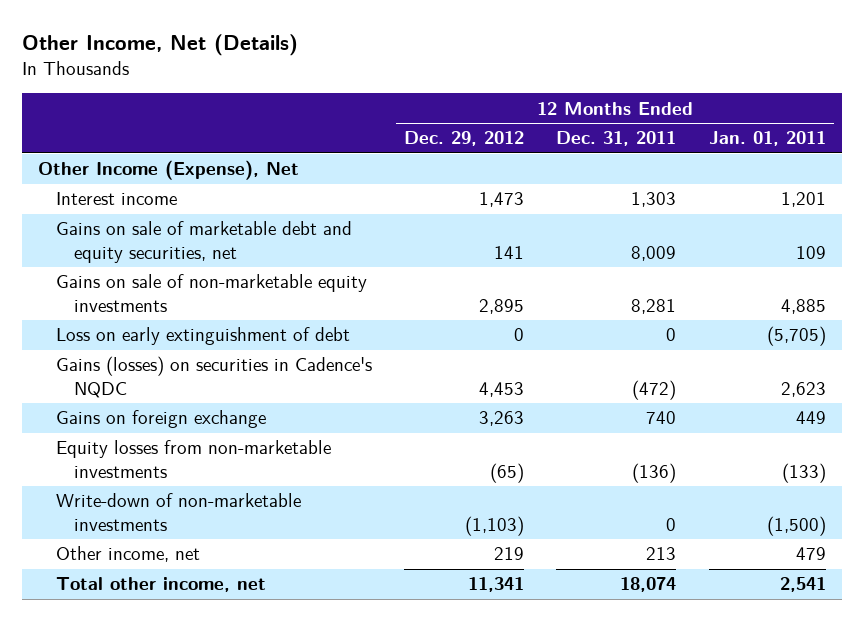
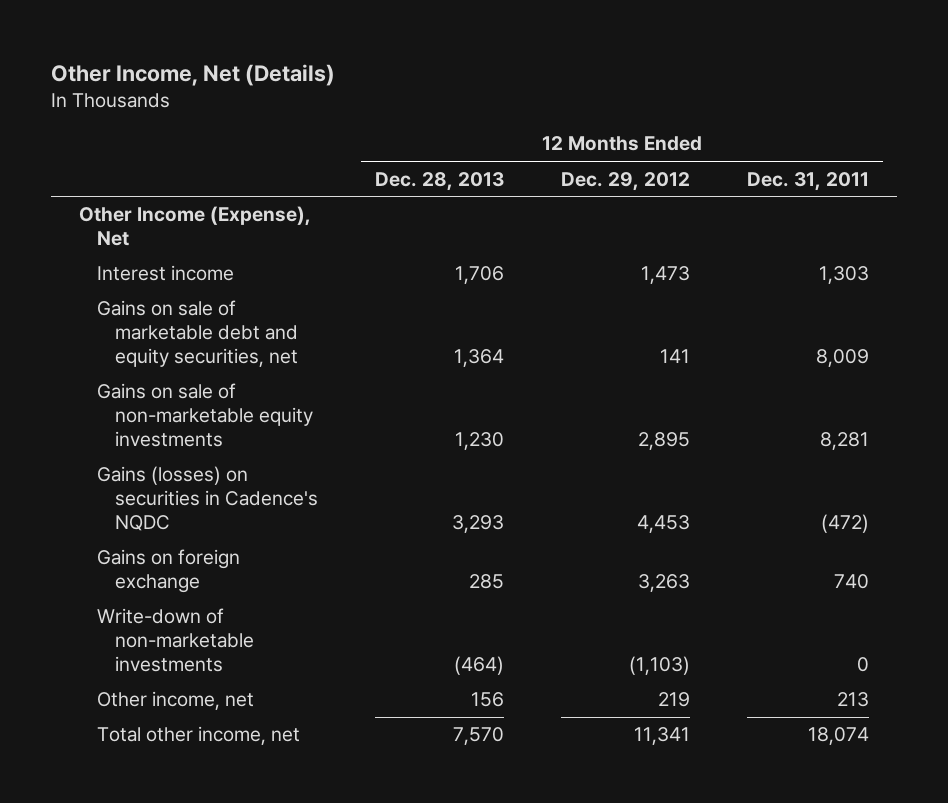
- | 12 Months Ended Dec. 29, 2012 | 12 Months Ended Dec. 31, 2011 | 12 Months Ended Jan. 01, 2011
+ | 12 Months Ended Dec. 28, 2013 | 12 Months Ended Dec. 29, 2012 | 12 Months Ended Dec. 31, 2011
- Loss on early extinguishment of debt | 0 | 0 | (5,705)
- Equity losses from non-marketable investments | (65) | (136) | (133)

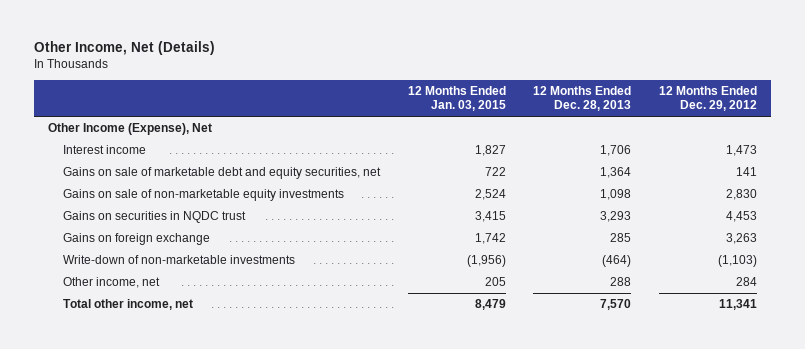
- | 12 Months Ended Dec. 28, 2013 | 12 Months Ended Dec. 29, 2012 | 12 Months Ended Dec. 31, 2011
+ | 12 Months Ended Jan. 03, 2015 | 12 Months Ended Dec. 28, 2013 | 12 Months Ended Dec. 29, 2012
- Gains on sale of non-marketable equity investments | 1,230 | 2,895 | 8,281
- Gains (losses) on securities in Cadence's NQDC | 3,293 | 4,453 | (472)
+ Gains on sale of non-marketable equity investments | 2,524 | 1,098 | 2,830
+ Gains on securities in NQDC trust | 3,415 | 3,293 | 4,453
- Other income, net | 156 | 219 | 213
+ Other income, net | 205 | 288 | 284

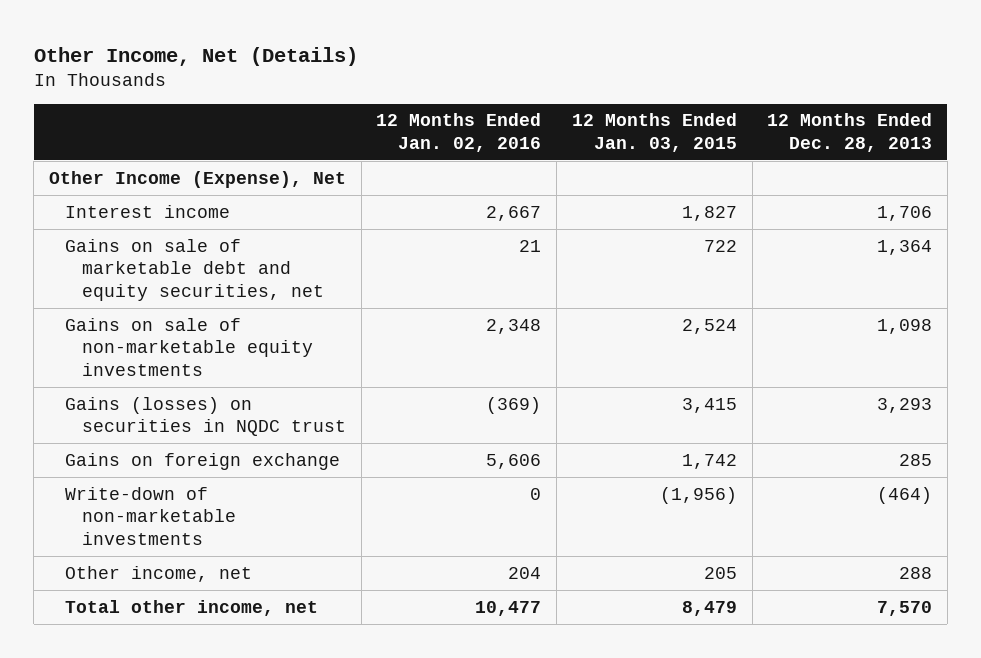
- | 12 Months Ended Jan. 03, 2015 | 12 Months Ended Dec. 28, 2013 | 12 Months Ended Dec. 29, 2012
+ | 12 Months Ended Jan. 02, 2016 | 12 Months Ended Jan. 03, 2015 | 12 Months Ended Dec. 28, 2013
- Gains on securities in NQDC trust | 3,415 | 3,293 | 4,453
+ Gains (losses) on securities in NQDC trust | (369) | 3,415 | 3,293

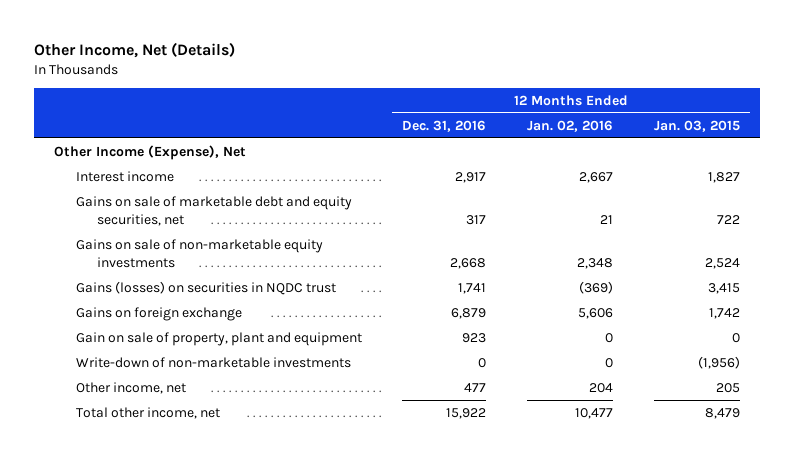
- | 12 Months Ended Jan. 02, 2016 | 12 Months Ended Jan. 03, 2015 | 12 Months Ended Dec. 28, 2013
+ | 12 Months Ended Dec. 31, 2016 | 12 Months Ended Jan. 02, 2016 | 12 Months Ended Jan. 03, 2015
+ Gain on sale of property, plant and equipment | 923 | 0 | 0

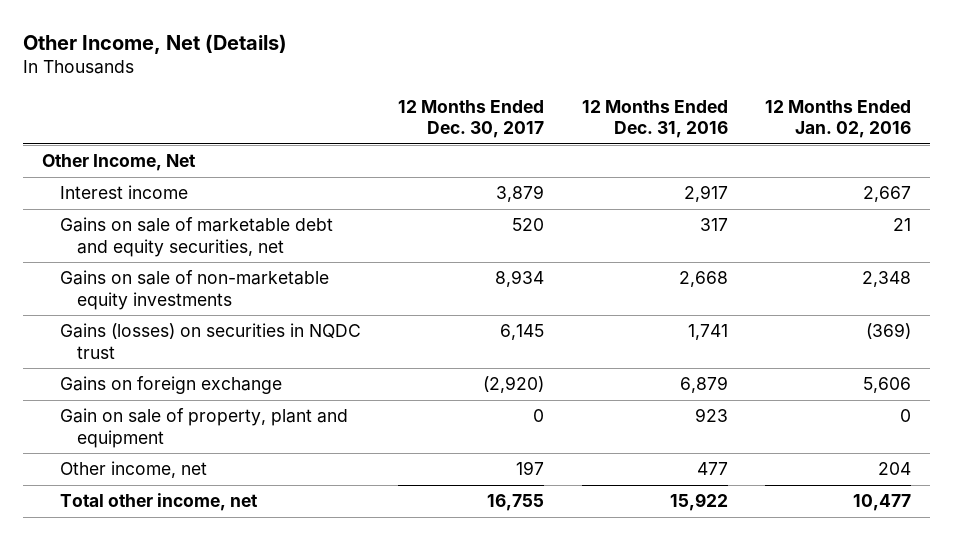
- | 12 Months Ended Dec. 31, 2016 | 12 Months Ended Jan. 02, 2016 | 12 Months Ended Jan. 03, 2015
+ | 12 Months Ended Dec. 30, 2017 | 12 Months Ended Dec. 31, 2016 | 12 Months Ended Jan. 02, 2016
- Other Income (Expense), Net
+ Other Income, Net
- Write-down of non-marketable investments | 0 | 0 | (1,956)

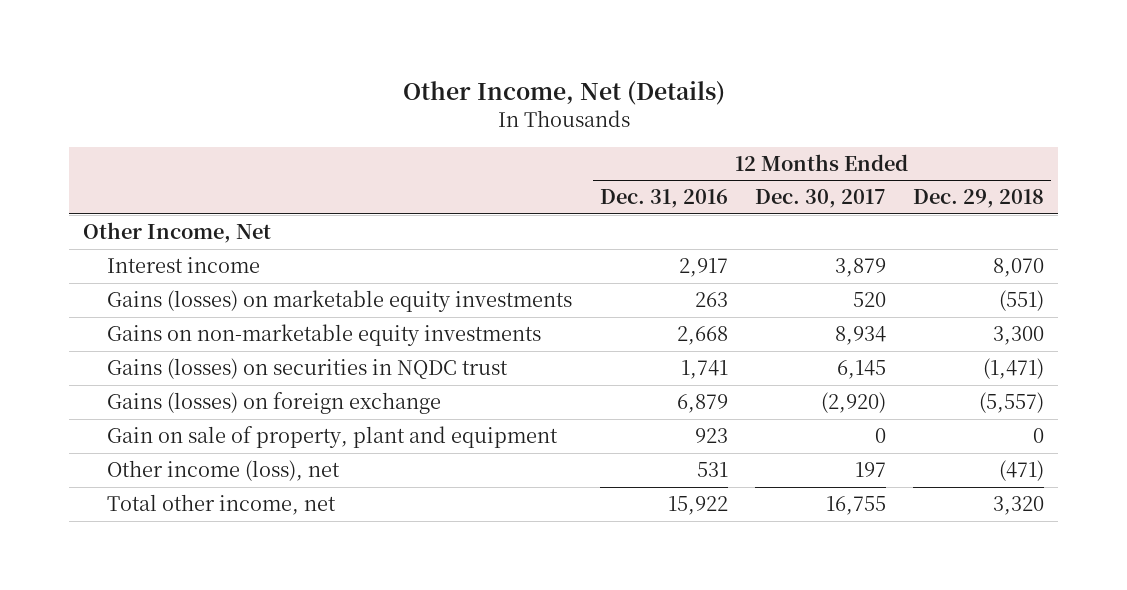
- | 12 Months Ended Dec. 30, 2017 | 12 Months Ended Dec. 31, 2016 | 12 Months Ended Jan. 02, 2016
+ | 12 Months Ended Dec. 31, 2016 | 12 Months Ended Dec. 30, 2017 | 12 Months Ended Dec. 29, 2018
- Gains on sale of marketable debt and equity securities, net | 520 | 317 | 21
- Gains on sale of non-marketable equity investments | 8,934 | 2,668 | 2,348
+ Gains (losses) on marketable equity investments | 263 | 520 | (551)
+ Gains on non-marketable equity investments | 2,668 | 8,934 | 3,300
- Gains on foreign exchange | (2,920) | 6,879 | 5,606
+ Gains (losses) on foreign exchange | 6,879 | (2,920) | (5,557)
- Other income, net | 197 | 477 | 204
+ Other income (loss), net | 531 | 197 | (471)

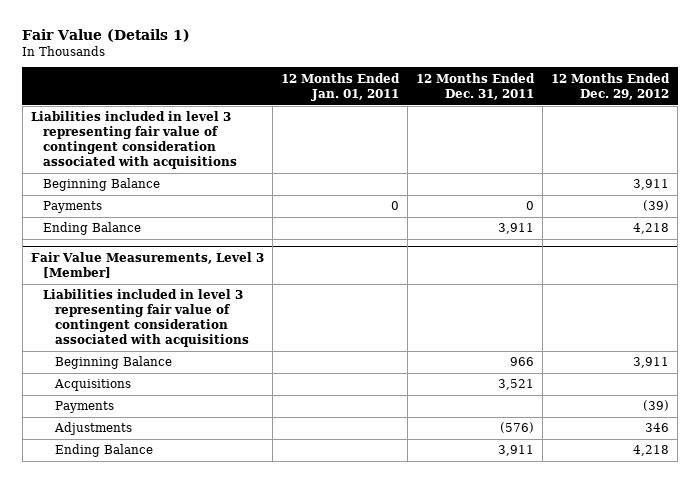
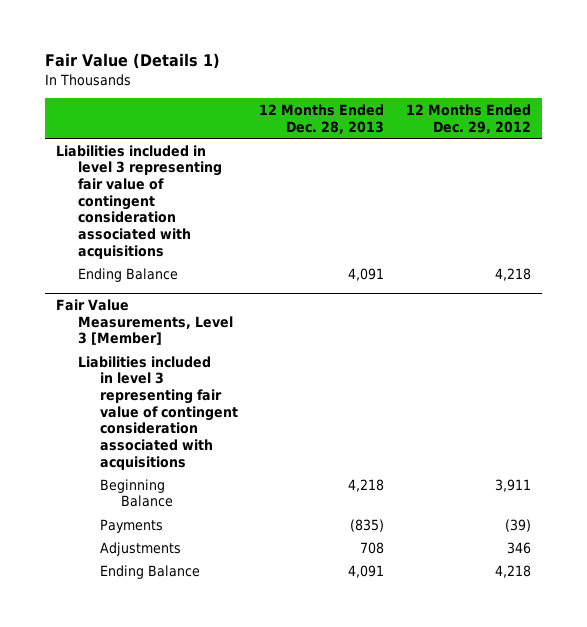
- | 12 Months Ended Jan. 01, 2011 | 12 Months Ended Dec. 31, 2011 | 12 Months Ended Dec. 29, 2012
+ | 12 Months Ended Dec. 28, 2013 | 12 Months Ended Dec. 29, 2012
- Beginning Balance | | | 3,911
- Payments | 0 | 0 | (39)
@ Fair Value Measurements, Level 3 [Member]
- Acquisitions | | 3,521 |

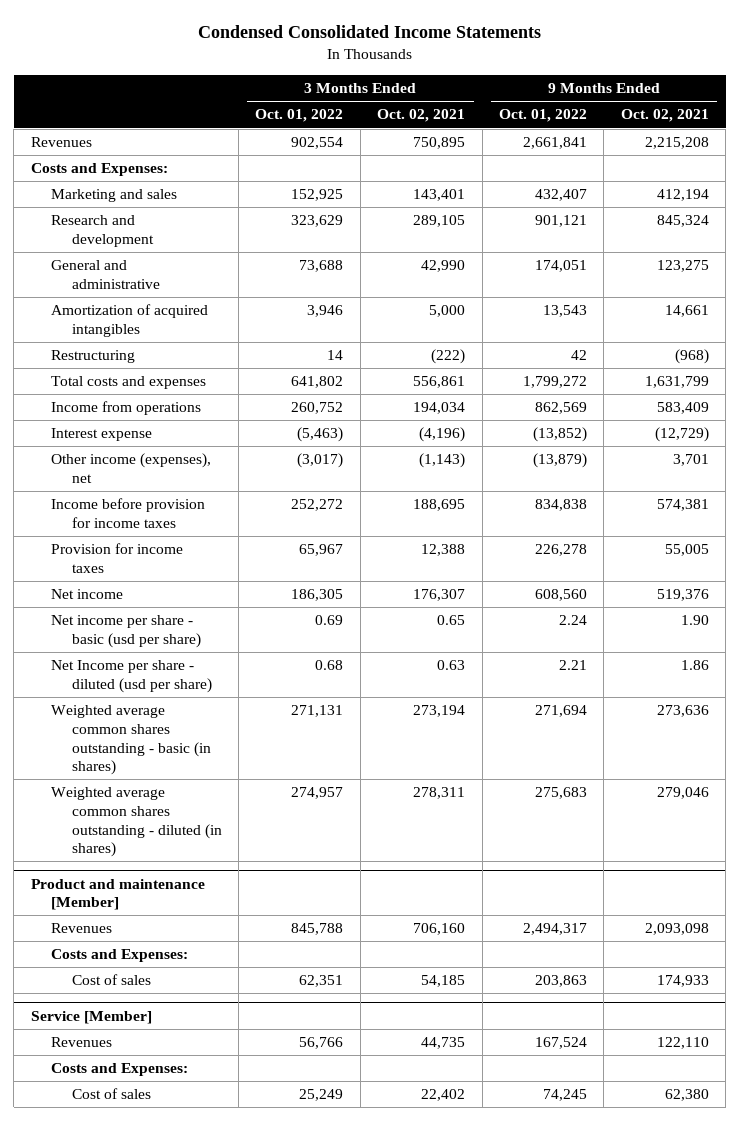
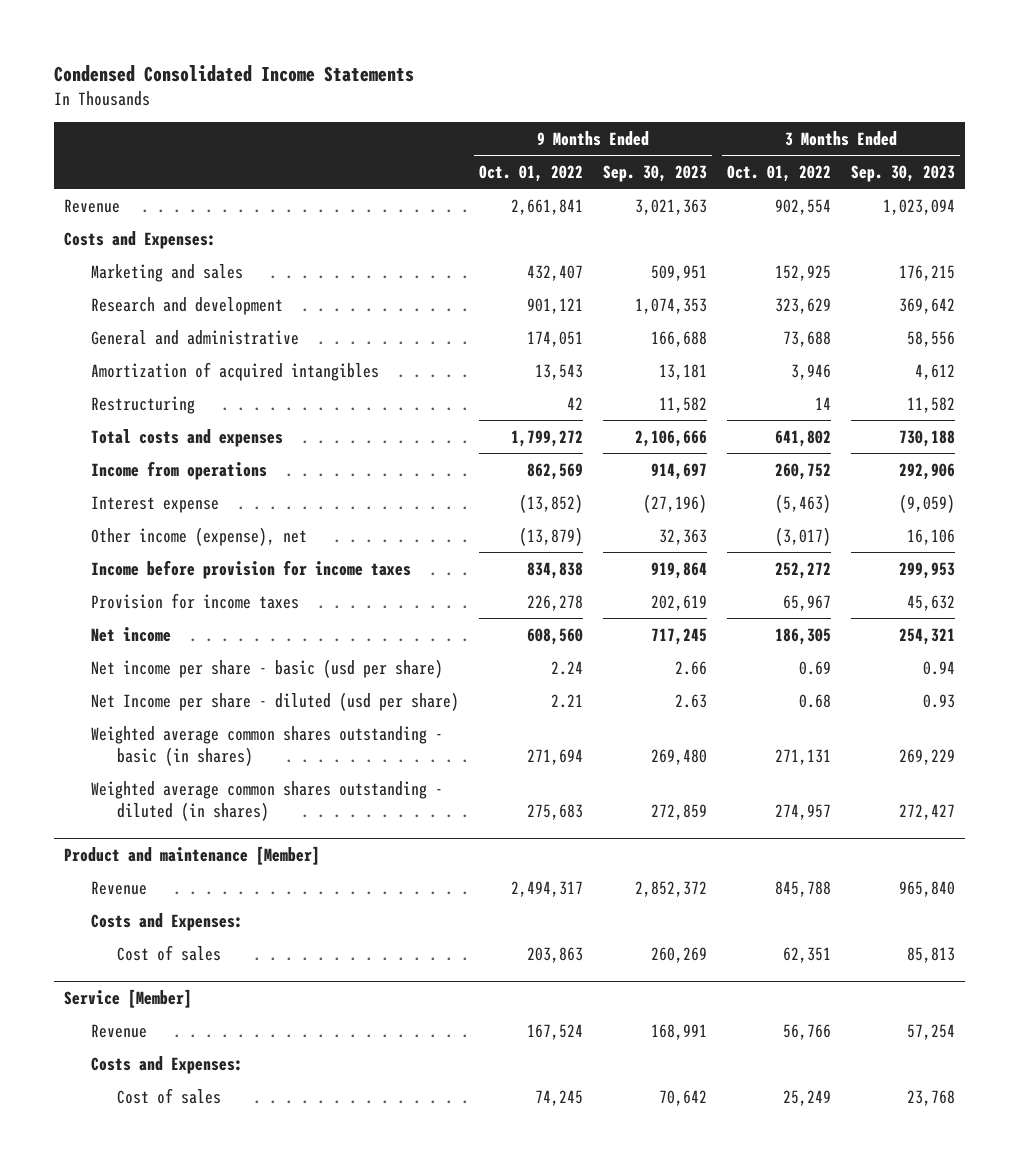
- | 3 Months Ended Oct. 01, 2022 | 3 Months Ended Oct. 02, 2021 | 9 Months Ended Oct. 01, 2022 | 9 Months Ended Oct. 02, 2021
+ | 9 Months Ended Oct. 01, 2022 | 9 Months Ended Sep. 30, 2023 | 3 Months Ended Oct. 01, 2022 | 3 Months Ended Sep. 30, 2023
- Revenues | 902,554 | 750,895 | 2,661,841 | 2,215,208
+ Revenue | 2,661,841 | 3,021,363 | 902,554 | 1,023,094
- Other income (expenses), net | (3,017) | (1,143) | (13,879) | 3,701
+ Other income (expense), net | (13,879) | 32,363 | (3,017) | 16,106
@ Product and maintenance [Member]
- Revenues | 845,788 | 706,160 | 2,494,317 | 2,093,098
+ Revenue | 2,494,317 | 2,852,372 | 845,788 | 965,840
@ Service [Member]
- Revenues | 56,766 | 44,735 | 167,524 | 122,110
+ Revenue | 167,524 | 168,991 | 56,766 | 57,254

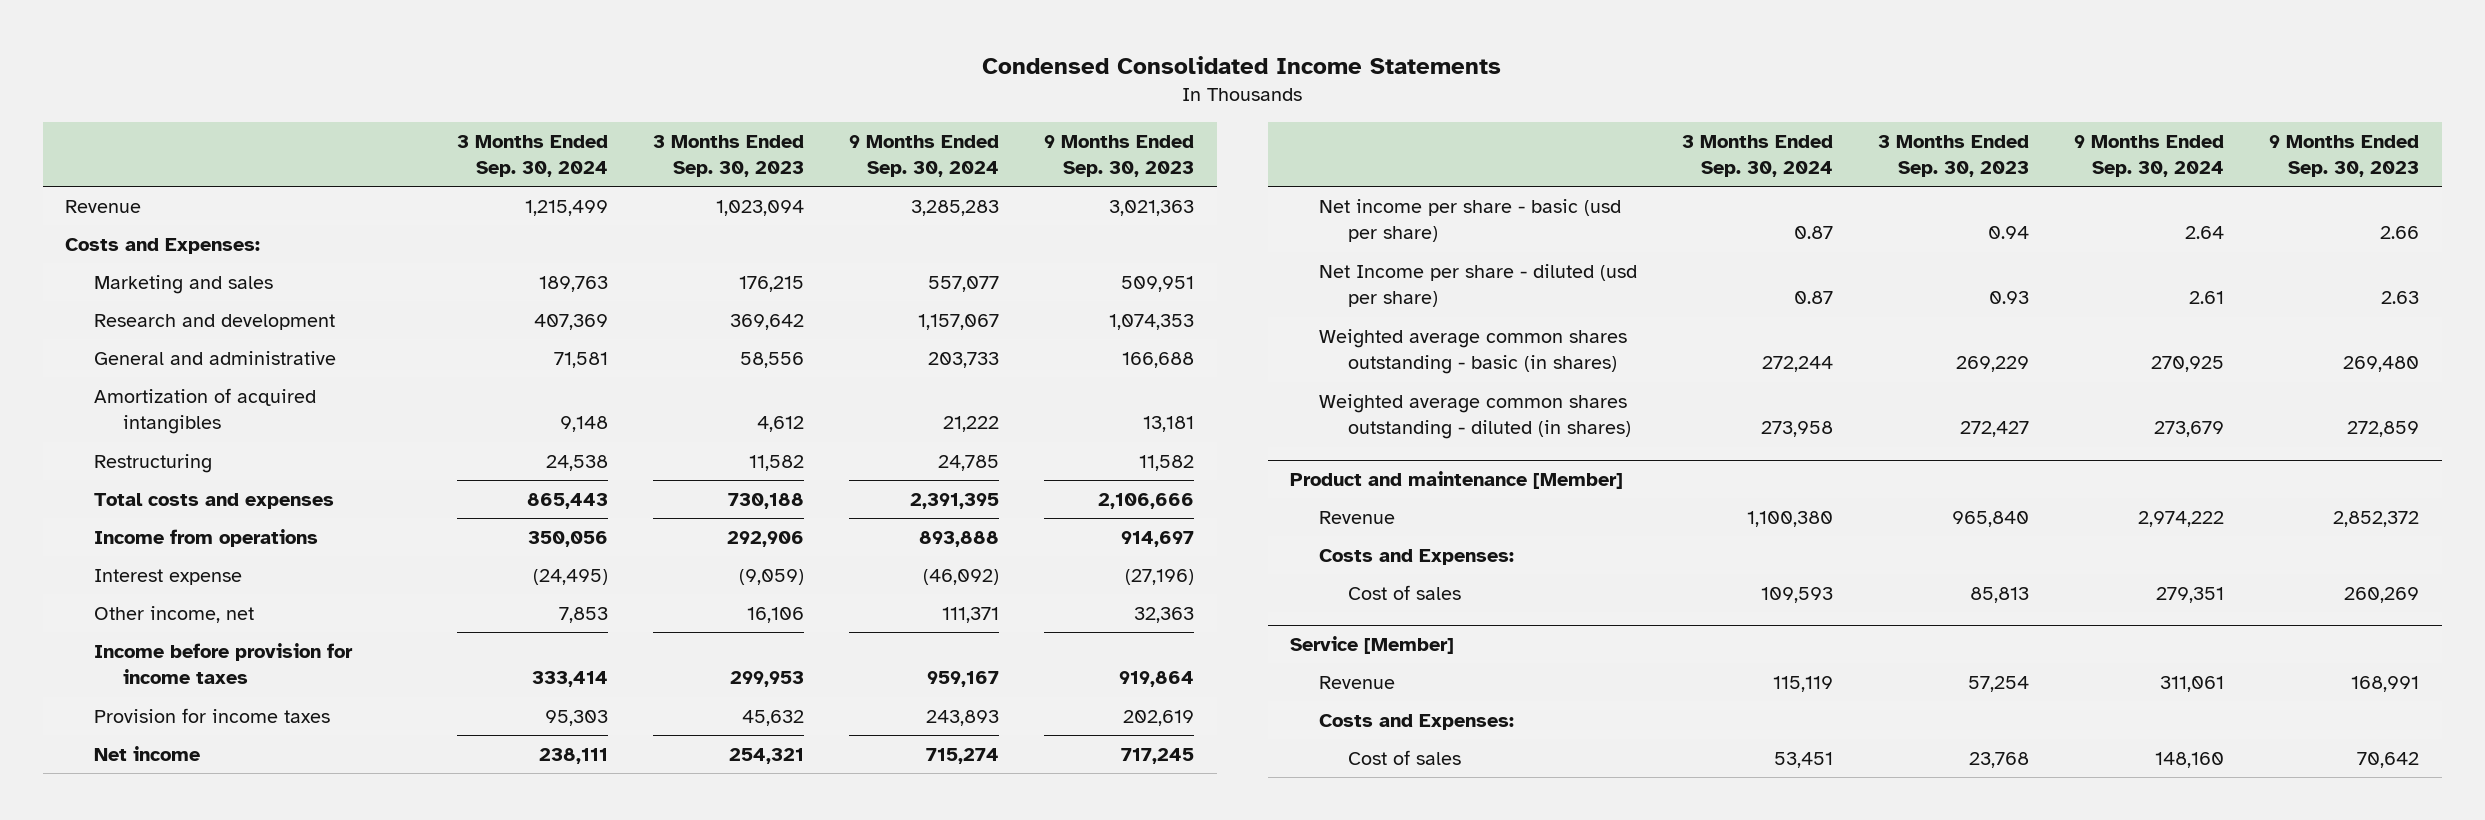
- | 9 Months Ended Oct. 01, 2022 | 9 Months Ended Sep. 30, 2023 | 3 Months Ended Oct. 01, 2022 | 3 Months Ended Sep. 30, 2023
+ | 3 Months Ended Sep. 30, 2024 | 3 Months Ended Sep. 30, 2023 | 9 Months Ended Sep. 30, 2024 | 9 Months Ended Sep. 30, 2023
- Other income (expense), net | (13,879) | 32,363 | (3,017) | 16,106
+ Other income, net | 7,853 | 16,106 | 111,371 | 32,363

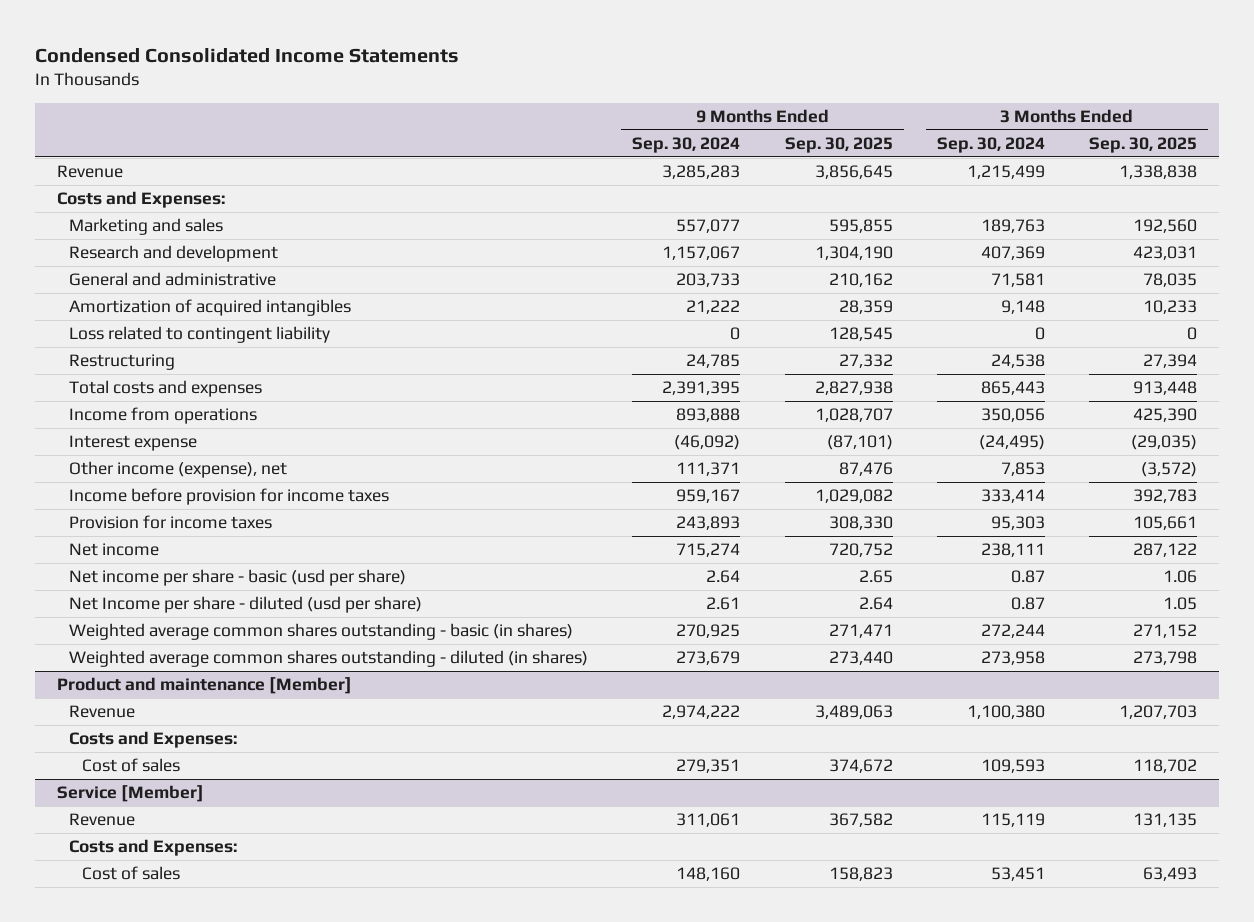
- | 3 Months Ended Sep. 30, 2024 | 3 Months Ended Sep. 30, 2023 | 9 Months Ended Sep. 30, 2024 | 9 Months Ended Sep. 30, 2023
+ | 9 Months Ended Sep. 30, 2024 | 9 Months Ended Sep. 30, 2025 | 3 Months Ended Sep. 30, 2024 | 3 Months Ended Sep. 30, 2025
+ Loss related to contingent liability | 0 | 128,545 | 0 | 0
- Other income, net | 7,853 | 16,106 | 111,371 | 32,363
+ Other income (expense), net | 111,371 | 87,476 | 7,853 | (3,572)

